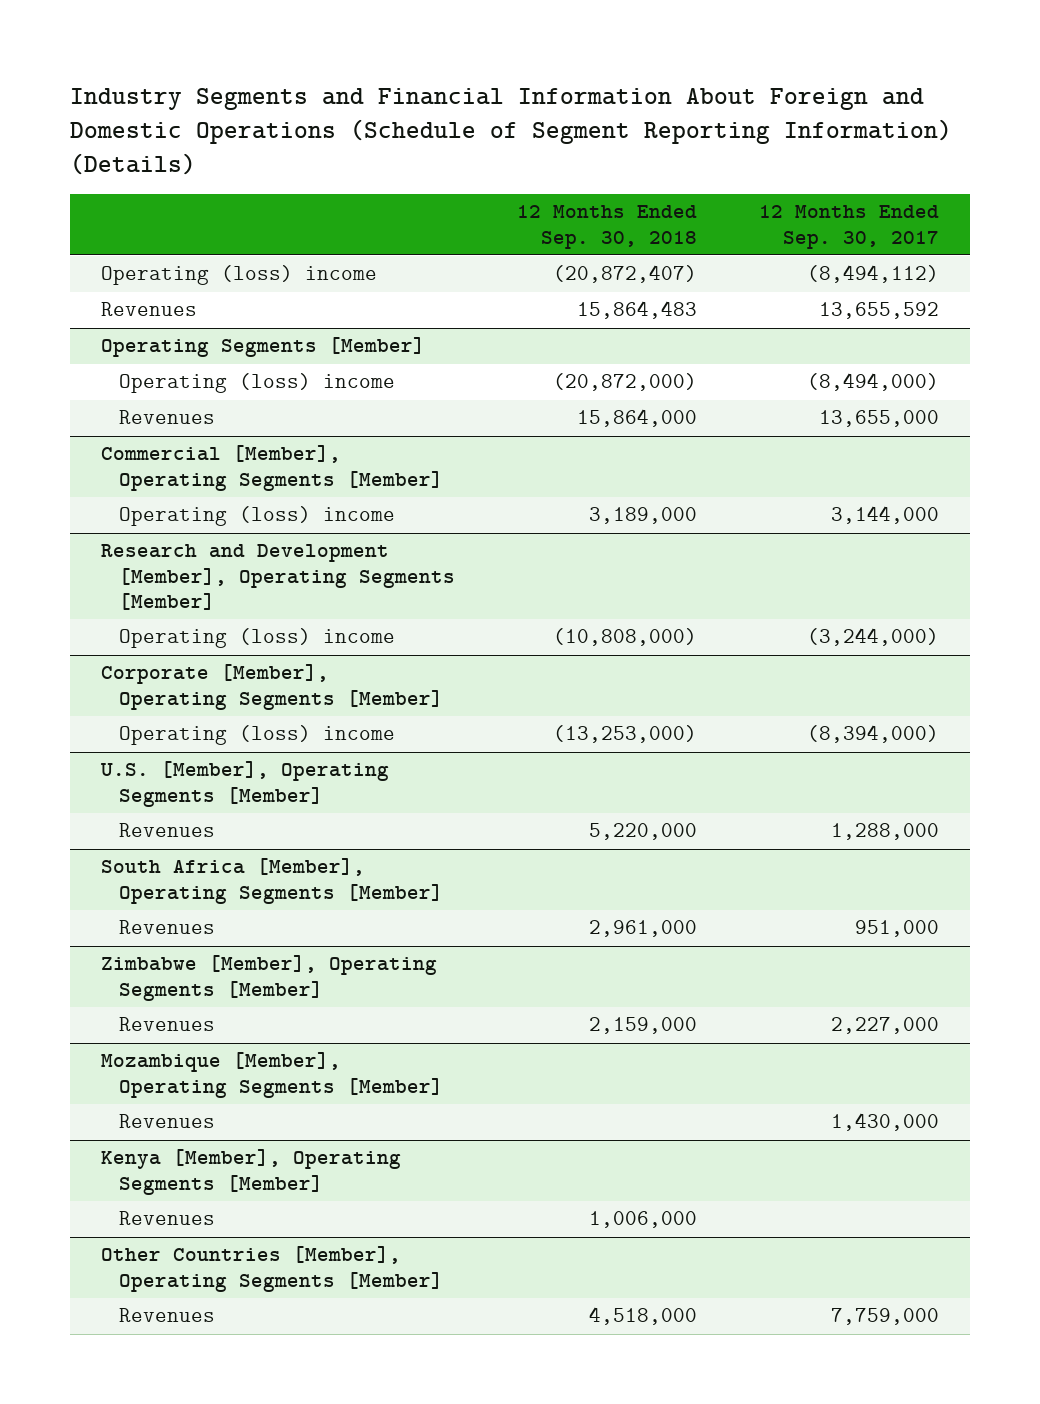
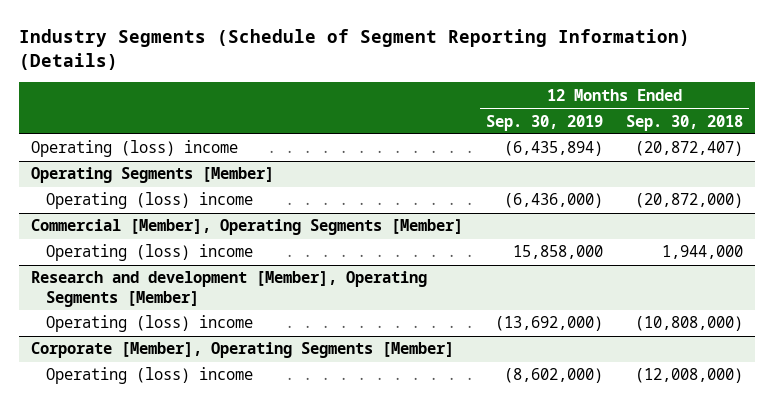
- Industry Segments and Financial Information About Foreign and Domestic Operations (Schedule of Segment Reporting Information) (Details)
+ Industry Segments (Schedule of Segment Reporting Information) (Details)
- | 12 Months Ended Sep. 30, 2018 | 12 Months Ended Sep. 30, 2017
+ | 12 Months Ended Sep. 30, 2019 | 12 Months Ended Sep. 30, 2018
- Revenues | 15,864,483 | 13,655,592
@ Operating Segments [Member]
- Revenues | 15,864,000 | 13,655,000
@ Commercial [Member], Operating Segments [Member]
- Operating (loss) income | 3,189,000 | 3,144,000
- Research and Development [Member], Operating Segments [Member]
@ Commercial [Member], Operating Segments [Member]
+ Operating (loss) income | 15,858,000 | 1,944,000
+ Research and development [Member], Operating Segments [Member]
@ Corporate [Member], Operating Segments [Member]
- Operating (loss) income | (13,253,000) | (8,394,000)
- U.S. [Member], Operating Segments [Member]
- Revenues | 5,220,000 | 1,288,000
- South Africa [Member], Operating Segments [Member]
- Revenues | 2,961,000 | 951,000
- Zimbabwe [Member], Operating Segments [Member]
- Revenues | 2,159,000 | 2,227,000
- Mozambique [Member], Operating Segments [Member]
- Revenues | | 1,430,000
- Kenya [Member], Operating Segments [Member]
- Revenues | 1,006,000 |
- Other Countries [Member], Operating Segments [Member]
- Revenues | 4,518,000 | 7,759,000
@ Corporate [Member], Operating Segments [Member]
+ Operating (loss) income | (8,602,000) | (12,008,000)

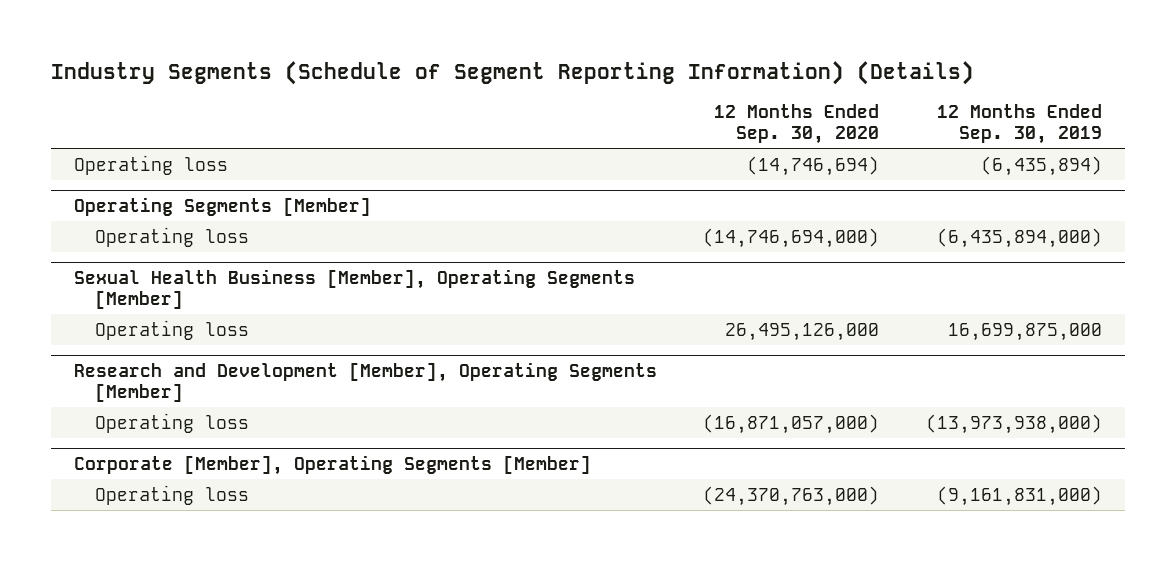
- | 12 Months Ended Sep. 30, 2019 | 12 Months Ended Sep. 30, 2018
+ | 12 Months Ended Sep. 30, 2020 | 12 Months Ended Sep. 30, 2019
- Operating (loss) income | (6,435,894) | (20,872,407)
+ Operating loss | (14,746,694) | (6,435,894)
@ Operating Segments [Member]
- Operating (loss) income | (6,436,000) | (20,872,000)
- Commercial [Member], Operating Segments [Member]
- Operating (loss) income | 15,858,000 | 1,944,000
- Research and development [Member], Operating Segments [Member]
- Operating (loss) income | (13,692,000) | (10,808,000)
@ Operating Segments [Member]
+ Operating loss | (14,746,694,000) | (6,435,894,000)
+ Sexual Health Business [Member], Operating Segments [Member]
+ Operating loss | 26,495,126,000 | 16,699,875,000
+ Research and Development [Member], Operating Segments [Member]
+ Operating loss | (16,871,057,000) | (13,973,938,000)
@ Corporate [Member], Operating Segments [Member]
- Operating (loss) income | (8,602,000) | (12,008,000)
+ Operating loss | (24,370,763,000) | (9,161,831,000)

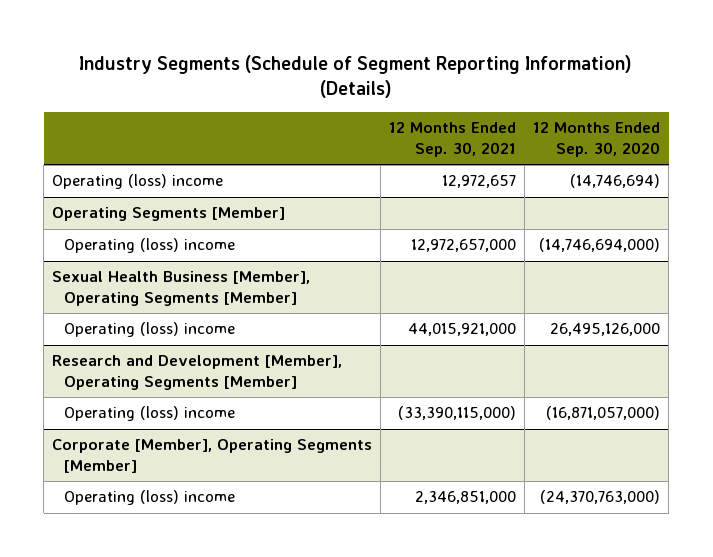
- | 12 Months Ended Sep. 30, 2020 | 12 Months Ended Sep. 30, 2019
+ | 12 Months Ended Sep. 30, 2021 | 12 Months Ended Sep. 30, 2020
- Operating loss | (14,746,694) | (6,435,894)
+ Operating (loss) income | 12,972,657 | (14,746,694)
@ Operating Segments [Member]
- Operating loss | (14,746,694,000) | (6,435,894,000)
+ Operating (loss) income | 12,972,657,000 | (14,746,694,000)
@ Sexual Health Business [Member], Operating Segments [Member]
- Operating loss | 26,495,126,000 | 16,699,875,000
+ Operating (loss) income | 44,015,921,000 | 26,495,126,000
@ Research and Development [Member], Operating Segments [Member]
- Operating loss | (16,871,057,000) | (13,973,938,000)
+ Operating (loss) income | (33,390,115,000) | (16,871,057,000)
@ Corporate [Member], Operating Segments [Member]
- Operating loss | (24,370,763,000) | (9,161,831,000)
+ Operating (loss) income | 2,346,851,000 | (24,370,763,000)

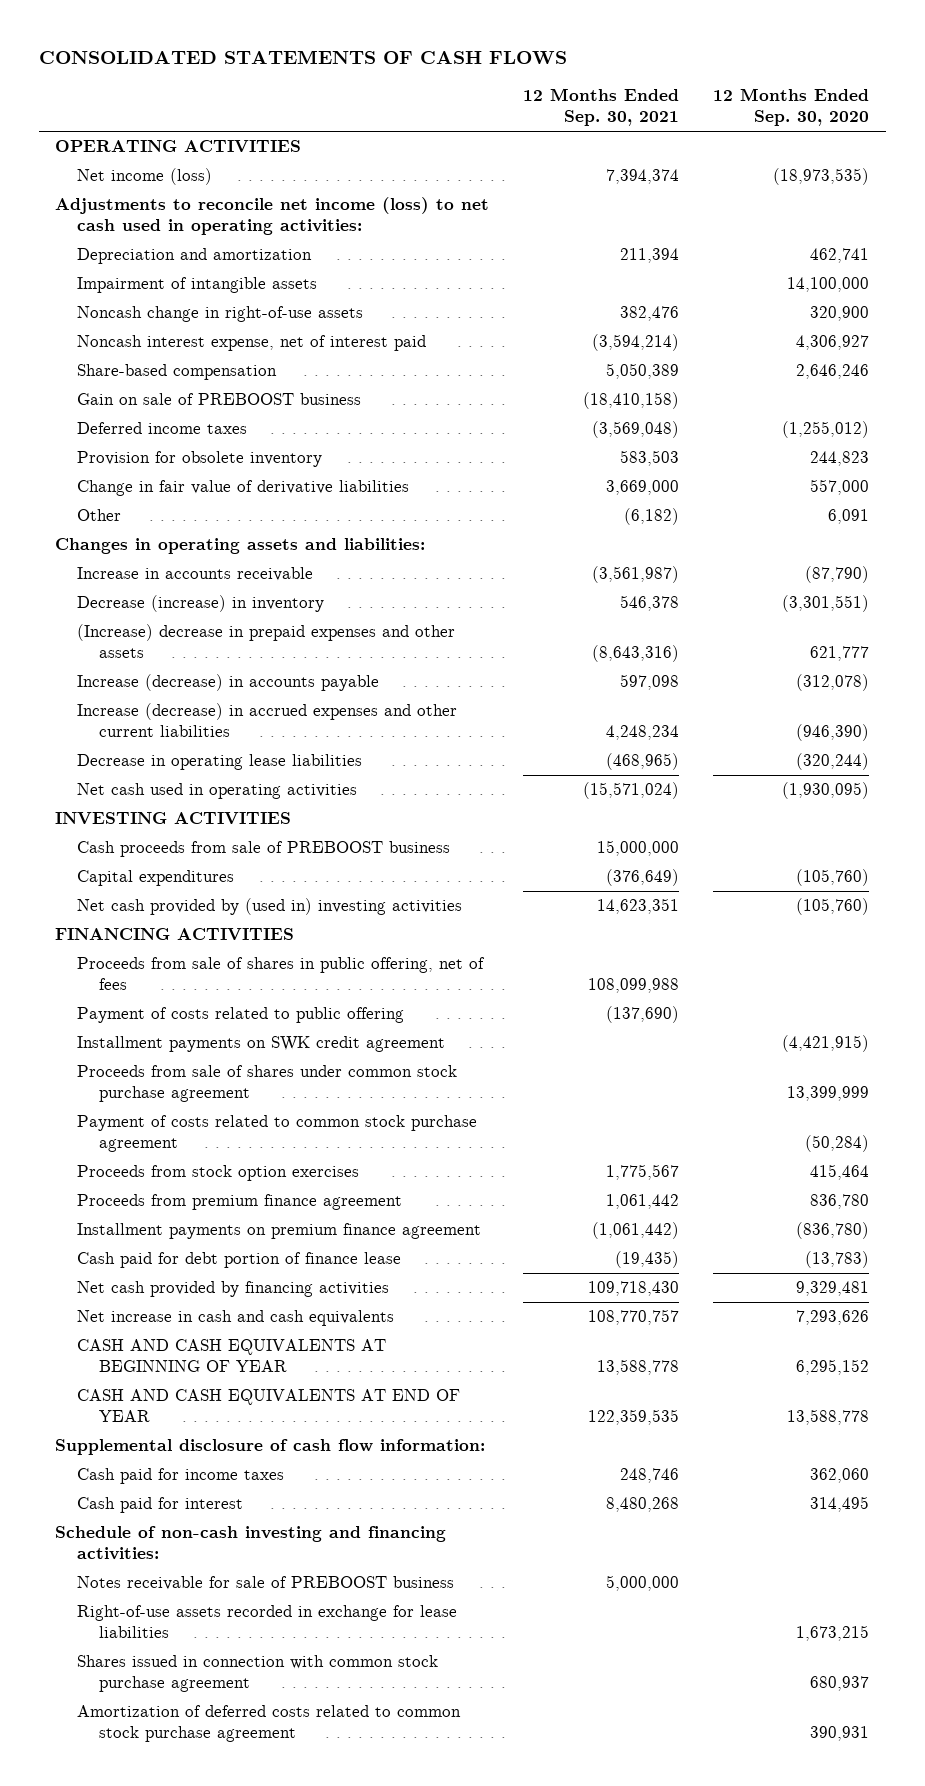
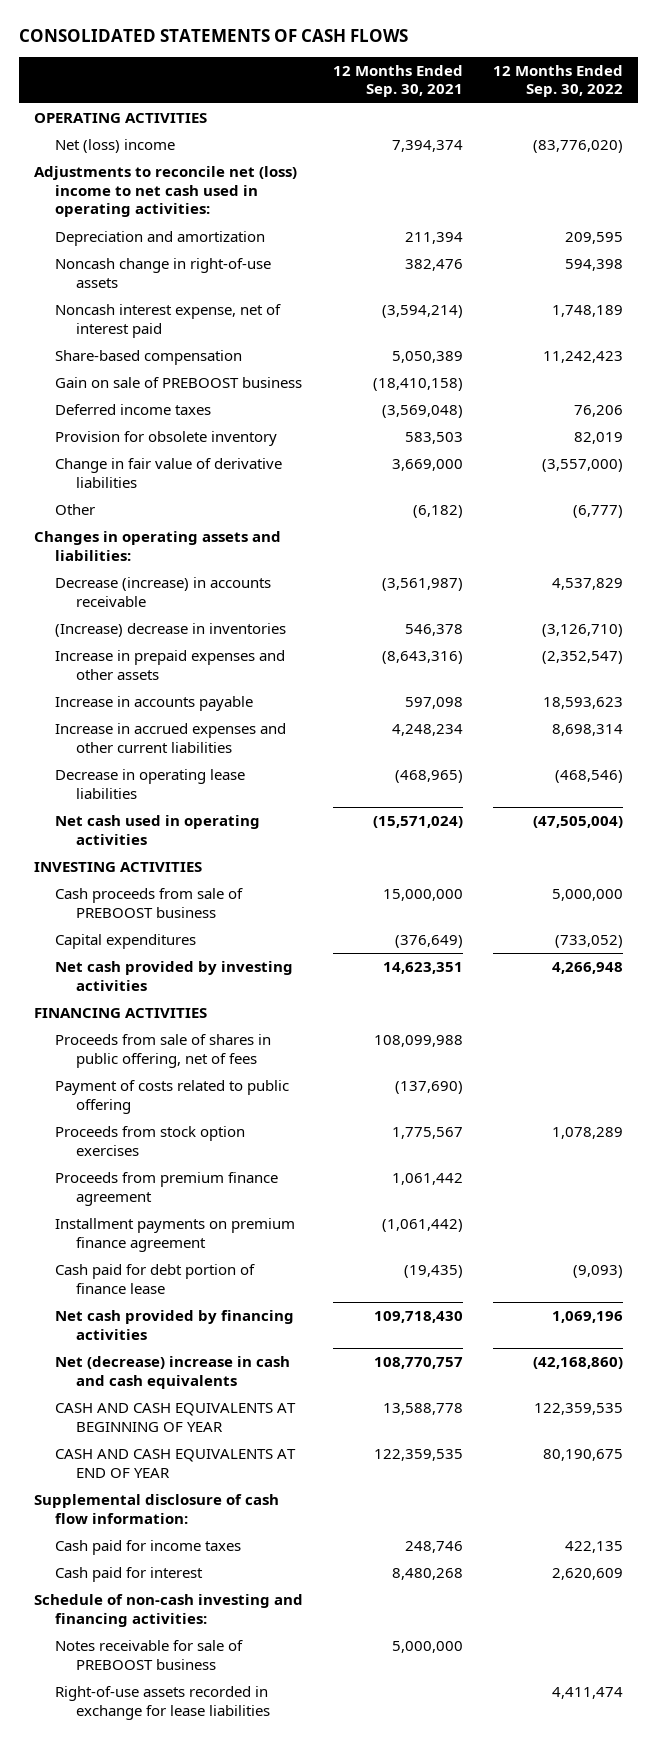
- | 12 Months Ended Sep. 30, 2021 | 12 Months Ended Sep. 30, 2020
+ | 12 Months Ended Sep. 30, 2021 | 12 Months Ended Sep. 30, 2022
- Net income (loss) | 7,394,374 | (18,973,535)
- Adjustments to reconcile net income (loss) to net cash used in operating activities:
+ Net (loss) income | 7,394,374 | (83,776,020)
+ Adjustments to reconcile net (loss) income to net cash used in operating activities:
- Impairment of intangible assets | | 14,100,000
- Increase in accounts receivable | (3,561,987) | (87,790)
- Decrease (increase) in inventory | 546,378 | (3,301,551)
- (Increase) decrease in prepaid expenses and other assets | (8,643,316) | 621,777
- Increase (decrease) in accounts payable | 597,098 | (312,078)
- Increase (decrease) in accrued expenses and other current liabilities | 4,248,234 | (946,390)
+ Decrease (increase) in accounts receivable | (3,561,987) | 4,537,829
+ (Increase) decrease in inventories | 546,378 | (3,126,710)
+ Increase in prepaid expenses and other assets | (8,643,316) | (2,352,547)
+ Increase in accounts payable | 597,098 | 18,593,623
+ Increase in accrued expenses and other current liabilities | 4,248,234 | 8,698,314
- Net cash provided by (used in) investing activities | 14,623,351 | (105,760)
+ Net cash provided by investing activities | 14,623,351 | 4,266,948
- Installment payments on SWK credit agreement | | (4,421,915)
- Proceeds from sale of shares under common stock purchase agreement | | 13,399,999
- Payment of costs related to common stock purchase agreement | | (50,284)
- Net increase in cash and cash equivalents | 108,770,757 | 7,293,626
+ Net (decrease) increase in cash and cash equivalents | 108,770,757 | (42,168,860)
- Shares issued in connection with common stock purchase agreement | | 680,937
- Amortization of deferred costs related to common stock purchase agreement | | 390,931

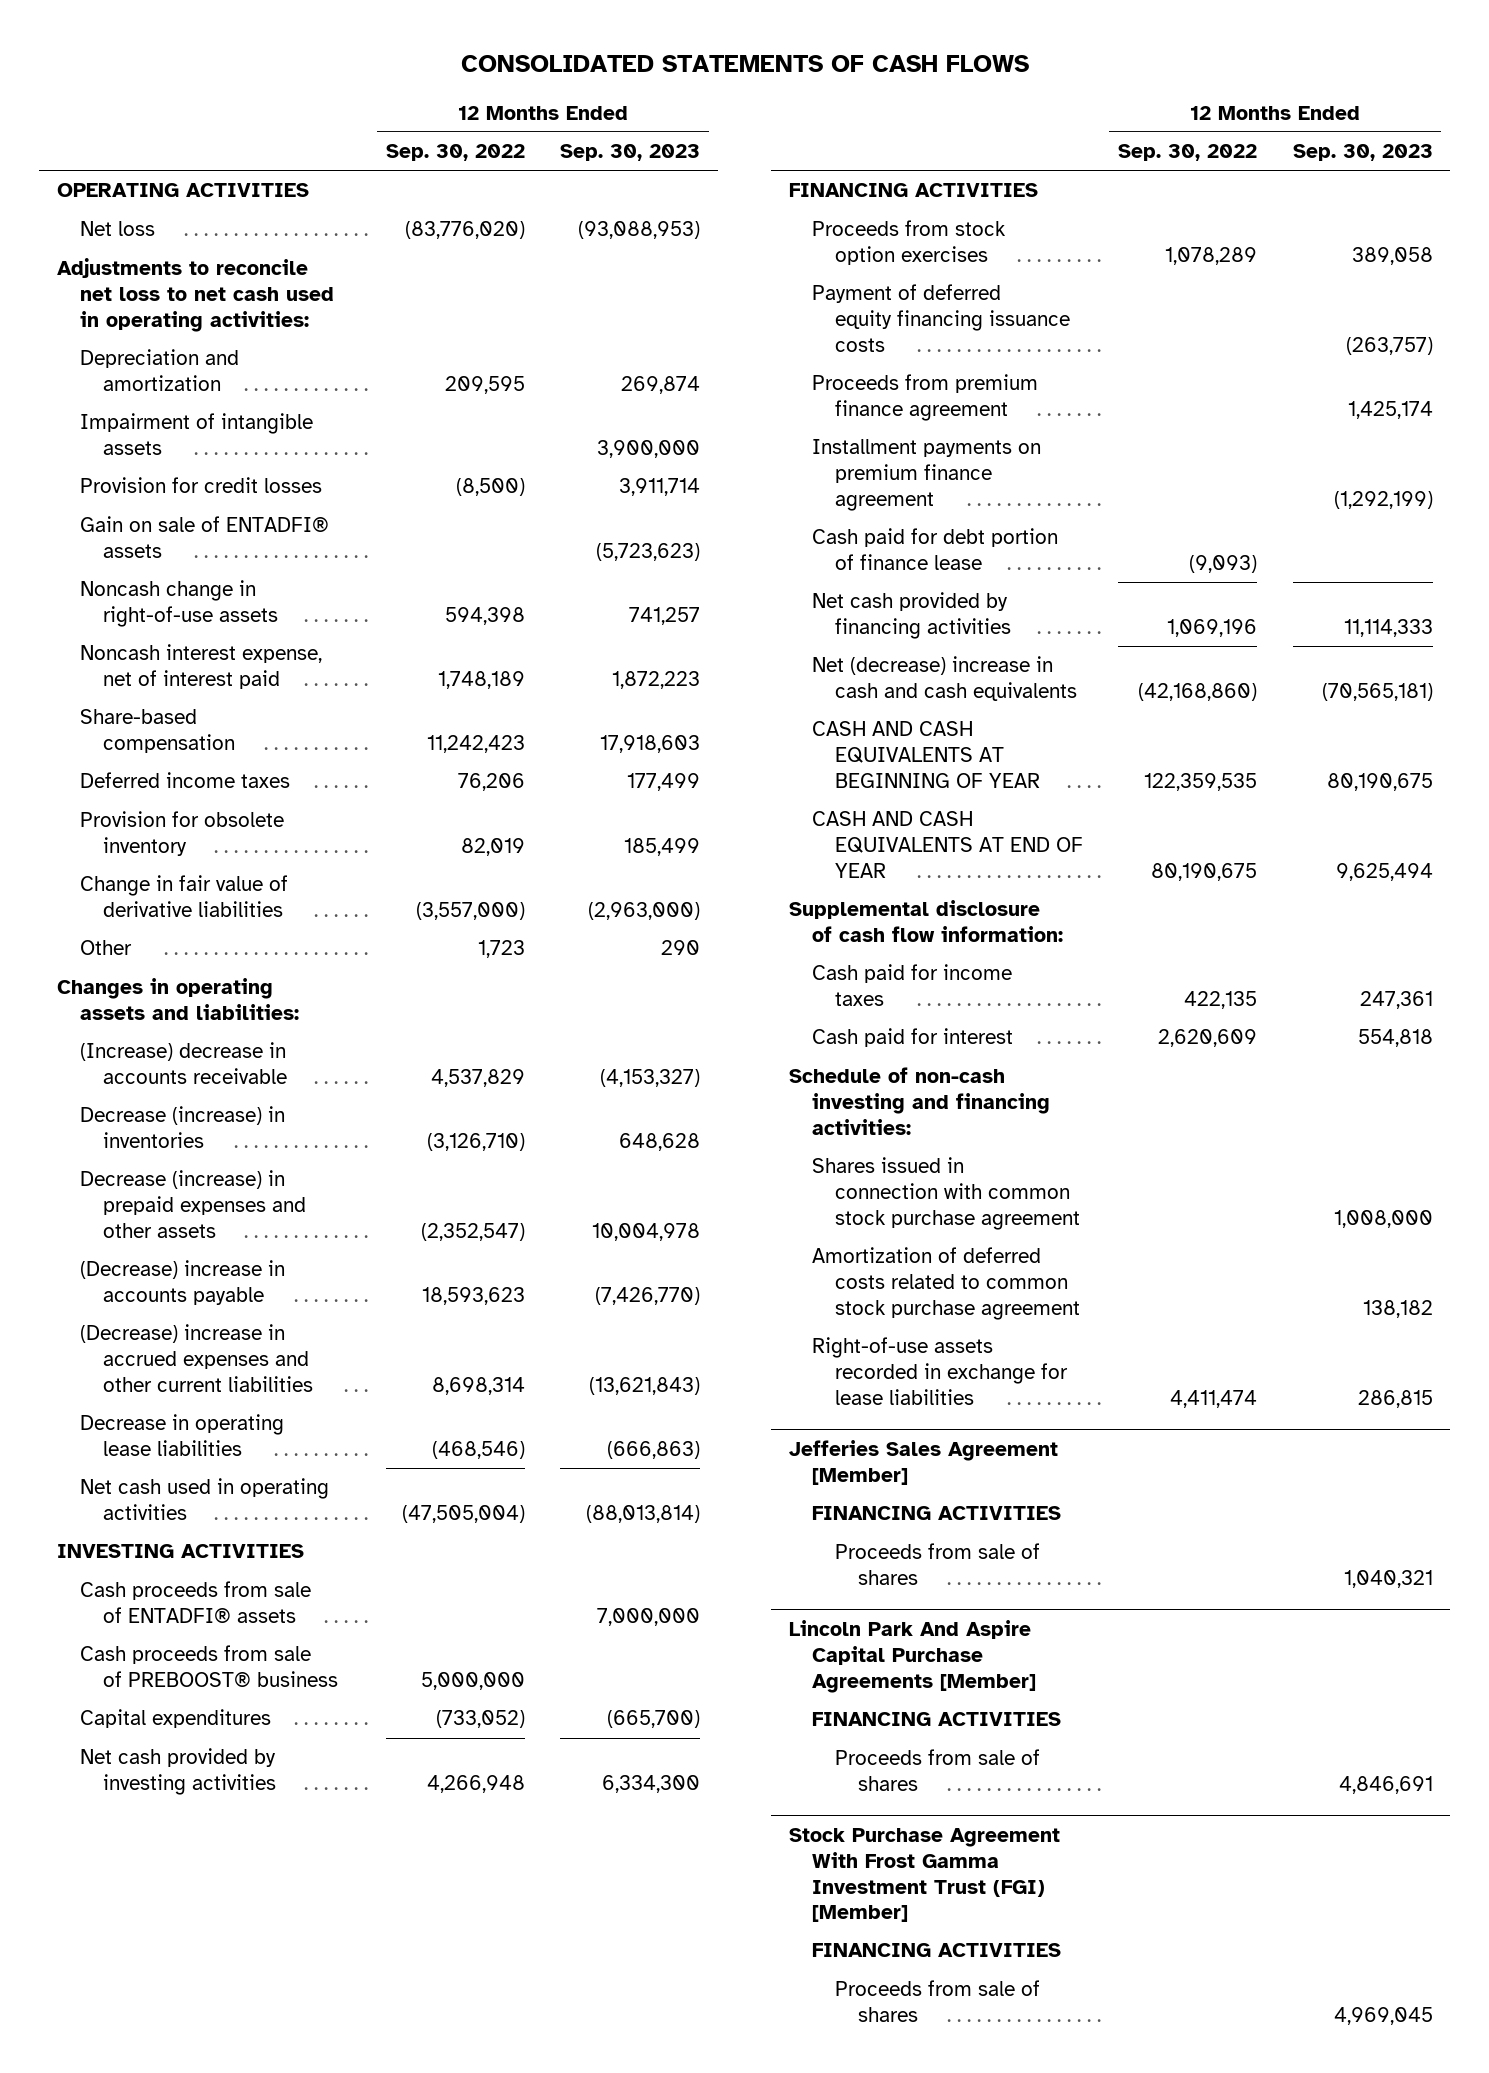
- | 12 Months Ended Sep. 30, 2021 | 12 Months Ended Sep. 30, 2022
+ | 12 Months Ended Sep. 30, 2022 | 12 Months Ended Sep. 30, 2023
- Net (loss) income | 7,394,374 | (83,776,020)
- Adjustments to reconcile net (loss) income to net cash used in operating activities:
+ Net loss | (83,776,020) | (93,088,953)
+ Adjustments to reconcile net loss to net cash used in operating activities:
+ Impairment of intangible assets | | 3,900,000
+ Provision for credit losses | (8,500) | 3,911,714
+ Gain on sale of ENTADFI® assets | | (5,723,623)
- Gain on sale of PREBOOST business | (18,410,158) |
- Other | (6,182) | (6,777)
+ Other | 1,723 | 290
- Decrease (increase) in accounts receivable | (3,561,987) | 4,537,829
- (Increase) decrease in inventories | 546,378 | (3,126,710)
- Increase in prepaid expenses and other assets | (8,643,316) | (2,352,547)
- Increase in accounts payable | 597,098 | 18,593,623
- Increase in accrued expenses and other current liabilities | 4,248,234 | 8,698,314
+ (Increase) decrease in accounts receivable | 4,537,829 | (4,153,327)
+ Decrease (increase) in inventories | (3,126,710) | 648,628
+ Decrease (increase) in prepaid expenses and other assets | (2,352,547) | 10,004,978
+ (Decrease) increase in accounts payable | 18,593,623 | (7,426,770)
+ (Decrease) increase in accrued expenses and other current liabilities | 8,698,314 | (13,621,843)
- Cash proceeds from sale of PREBOOST business | 15,000,000 | 5,000,000
+ Cash proceeds from sale of ENTADFI® assets | | 7,000,000
+ Cash proceeds from sale of PREBOOST® business | 5,000,000 |
- Proceeds from sale of shares in public offering, net of fees | 108,099,988 |
- Payment of costs related to public offering | (137,690) |
+ Payment of deferred equity financing issuance costs | | (263,757)
- Notes receivable for sale of PREBOOST business | 5,000,000 |
+ Shares issued in connection with common stock purchase agreement | | 1,008,000
+ Amortization of deferred costs related to common stock purchase agreement | | 138,182
+ Jefferies Sales Agreement [Member]
+ FINANCING ACTIVITIES
+ Proceeds from sale of shares | | 1,040,321
+ Lincoln Park And Aspire Capital Purchase Agreements [Member]
+ FINANCING ACTIVITIES
+ Proceeds from sale of shares | | 4,846,691
+ Stock Purchase Agreement With Frost Gamma Investment Trust (FGI) [Member]
+ FINANCING ACTIVITIES
+ Proceeds from sale of shares | | 4,969,045

